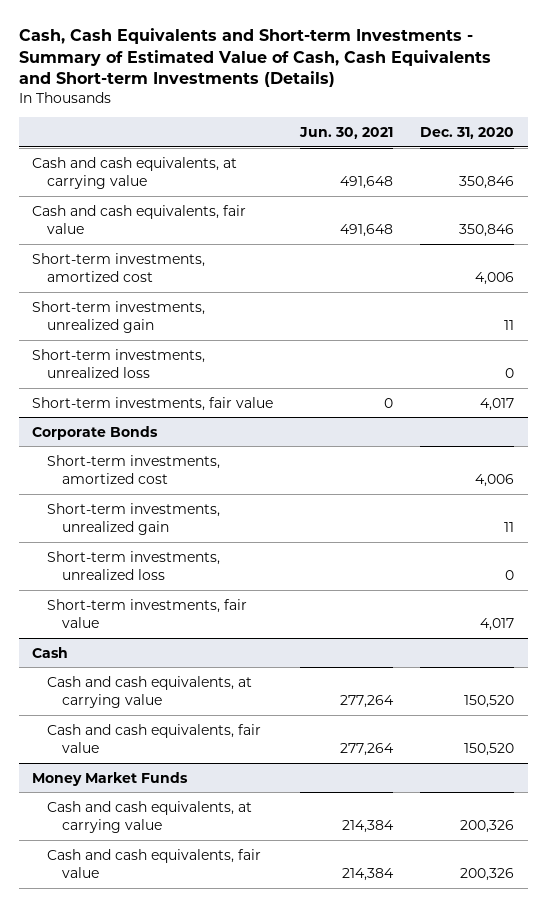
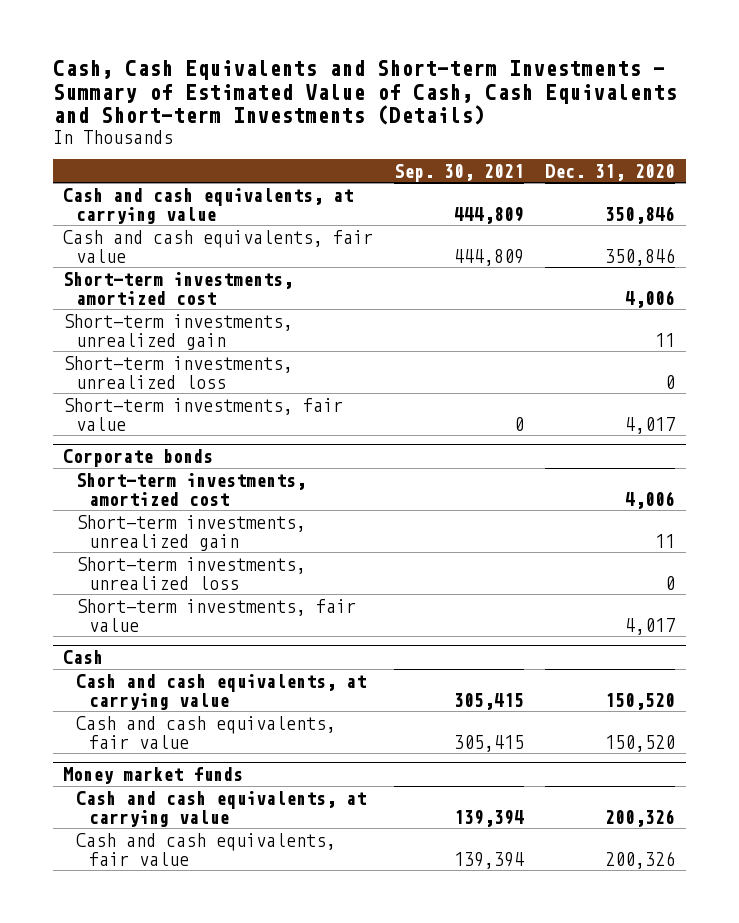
- | Jun. 30, 2021 | Dec. 31, 2020
+ | Sep. 30, 2021 | Dec. 31, 2020
- Corporate Bonds
+ Corporate bonds
- Money Market Funds
+ Money market funds

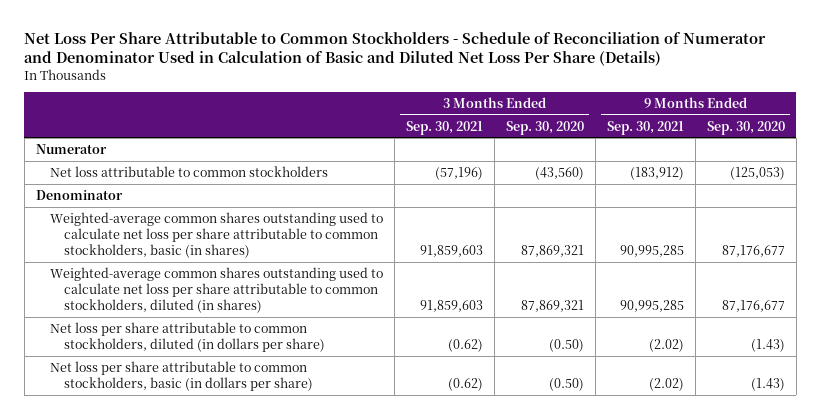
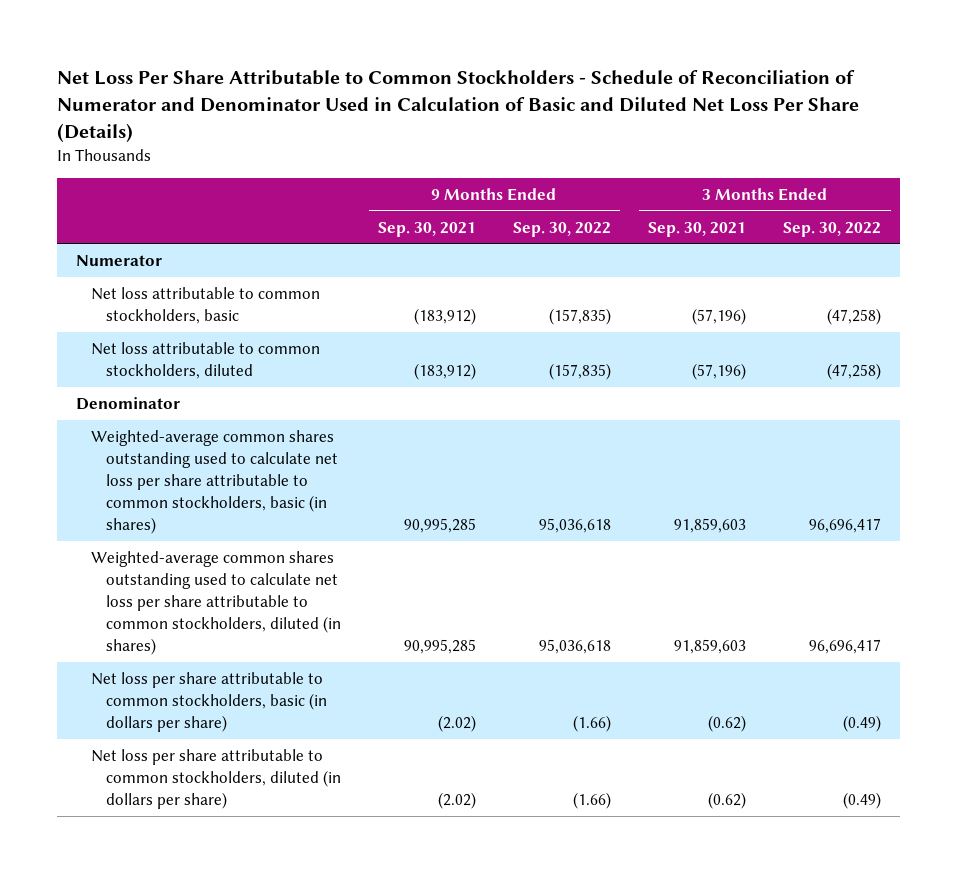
- | 3 Months Ended Sep. 30, 2021 | 3 Months Ended Sep. 30, 2020 | 9 Months Ended Sep. 30, 2021 | 9 Months Ended Sep. 30, 2020
+ | 9 Months Ended Sep. 30, 2021 | 9 Months Ended Sep. 30, 2022 | 3 Months Ended Sep. 30, 2021 | 3 Months Ended Sep. 30, 2022
- Net loss attributable to common stockholders | (57,196) | (43,560) | (183,912) | (125,053)
+ Net loss attributable to common stockholders, basic | (183,912) | (157,835) | (57,196) | (47,258)
+ Net loss attributable to common stockholders, diluted | (183,912) | (157,835) | (57,196) | (47,258)
moved down: Net loss per share attributable to common stockholders, diluted (in dollars per share) | (2.02) | (1.66) | (0.62) | (0.49)

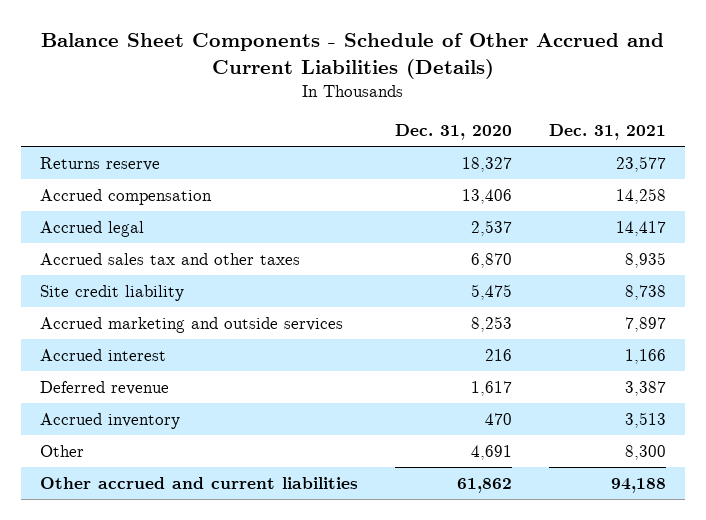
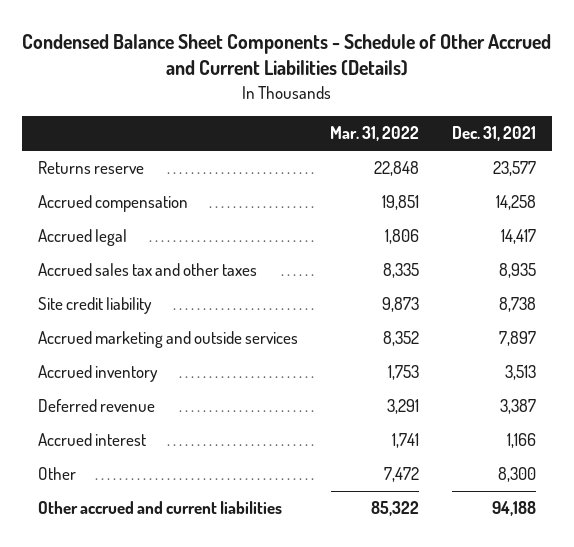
- Balance Sheet Components - Schedule of Other Accrued and Current Liabilities (Details)
+ Condensed Balance Sheet Components - Schedule of Other Accrued and Current Liabilities (Details)
- | Dec. 31, 2020 | Dec. 31, 2021
+ | Mar. 31, 2022 | Dec. 31, 2021
moved down: Deferred revenue | 3,291 | 3,387
moved down: Accrued interest | 1,741 | 1,166

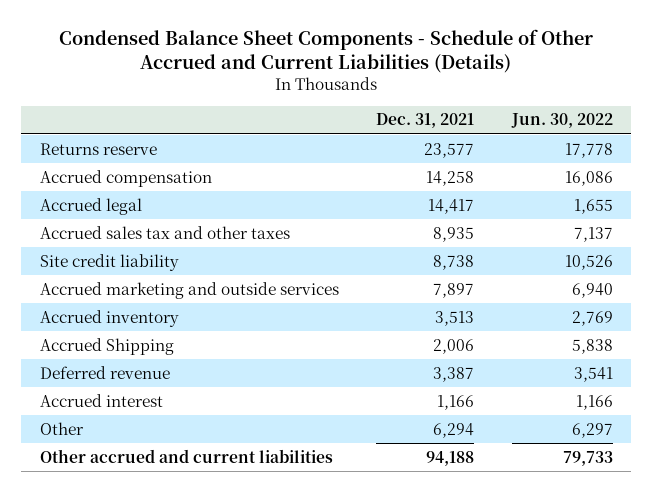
- | Mar. 31, 2022 | Dec. 31, 2021
+ | Dec. 31, 2021 | Jun. 30, 2022
+ Accrued Shipping | 2,006 | 5,838
- Other | 7,472 | 8,300
+ Other | 6,294 | 6,297

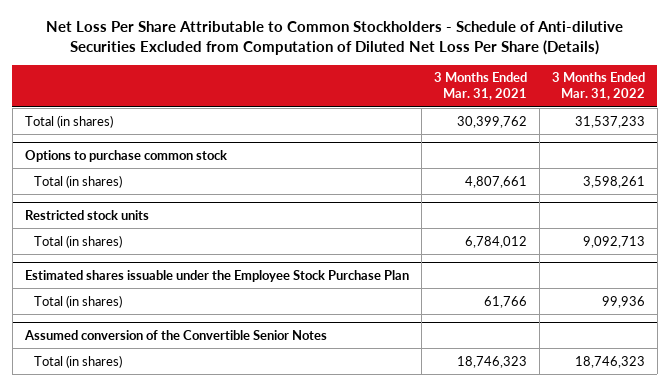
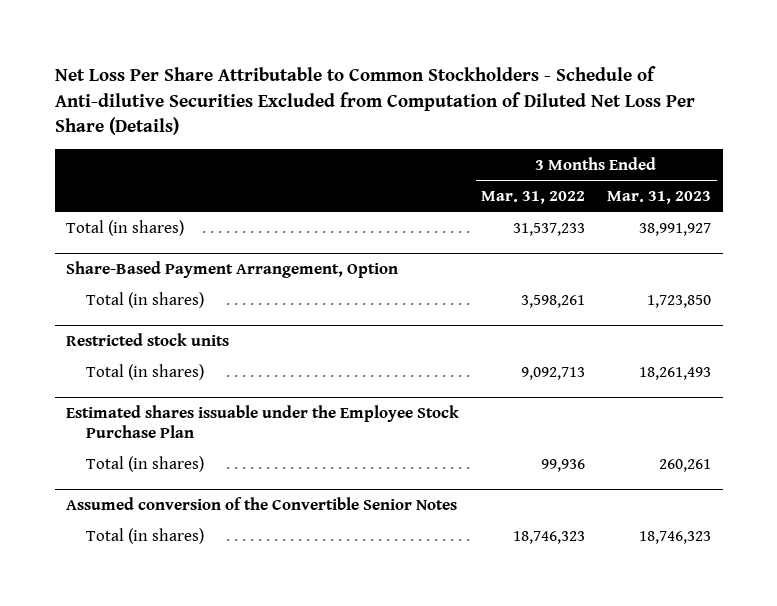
- | 3 Months Ended Mar. 31, 2021 | 3 Months Ended Mar. 31, 2022
+ | 3 Months Ended Mar. 31, 2022 | 3 Months Ended Mar. 31, 2023
- Options to purchase common stock
+ Share-Based Payment Arrangement, Option

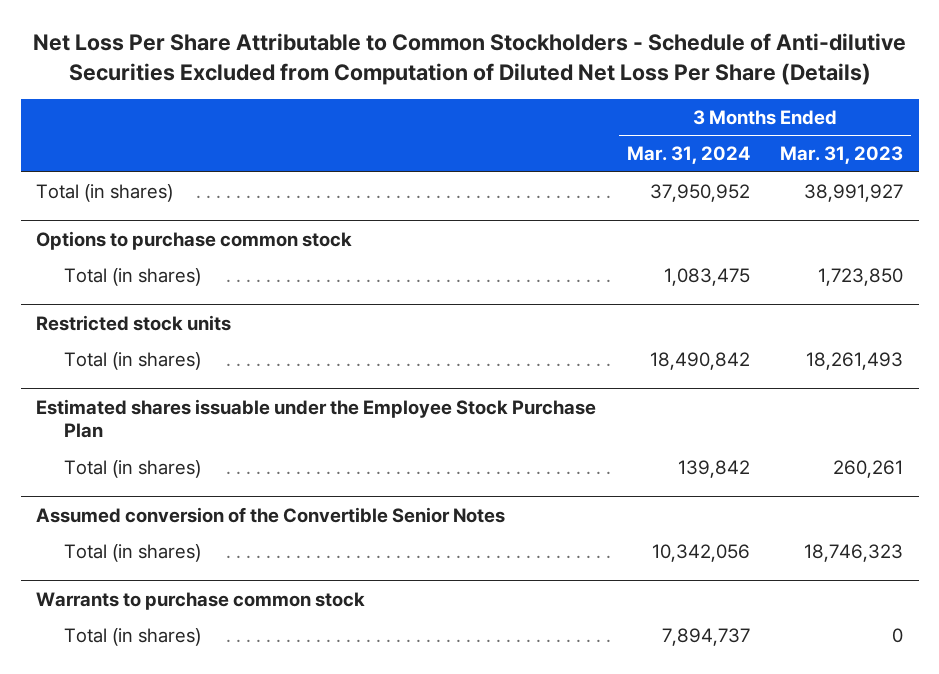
- | 3 Months Ended Mar. 31, 2022 | 3 Months Ended Mar. 31, 2023
+ | 3 Months Ended Mar. 31, 2024 | 3 Months Ended Mar. 31, 2023
- Share-Based Payment Arrangement, Option
+ Options to purchase common stock
+ Warrants to purchase common stock
+ Total (in shares) | 7,894,737 | 0

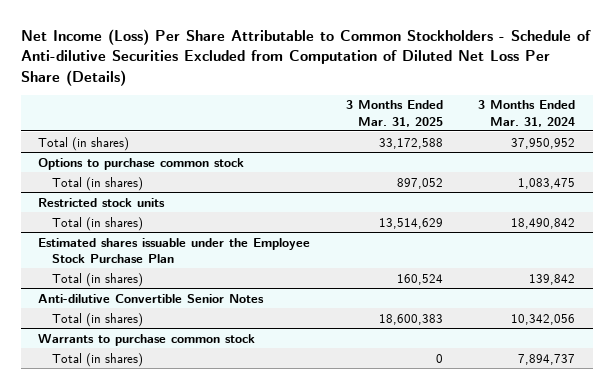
- Net Loss Per Share Attributable to Common Stockholders - Schedule of Anti-dilutive Securities Excluded from Computation of Diluted Net Loss Per Share (Details)
+ Net Income (Loss) Per Share Attributable to Common Stockholders - Schedule of Anti-dilutive Securities Excluded from Computation of Diluted Net Loss Per Share (Details)
- | 3 Months Ended Mar. 31, 2024 | 3 Months Ended Mar. 31, 2023
+ | 3 Months Ended Mar. 31, 2025 | 3 Months Ended Mar. 31, 2024
- Assumed conversion of the Convertible Senior Notes
+ Anti-dilutive Convertible Senior Notes

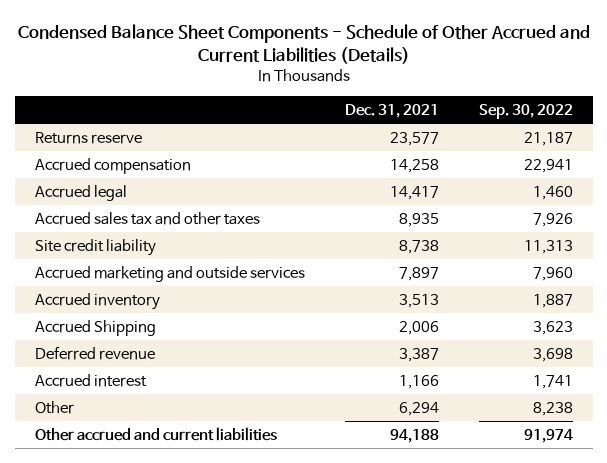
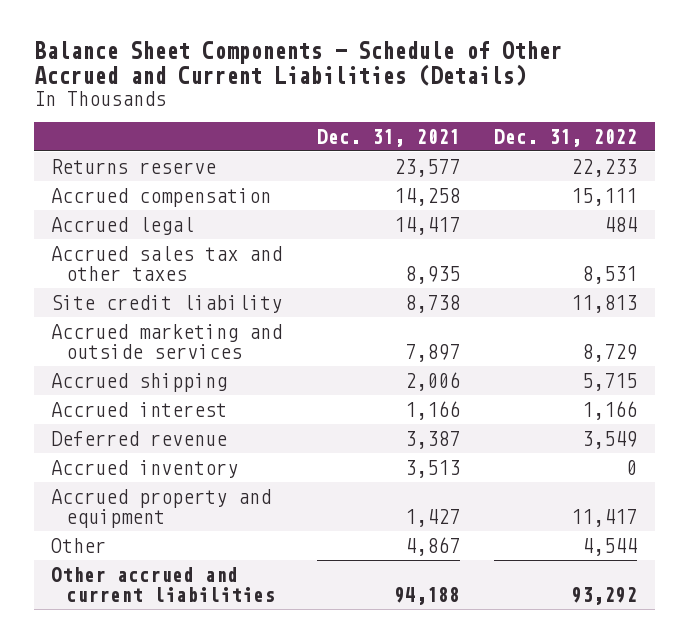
- Condensed Balance Sheet Components - Schedule of Other Accrued and Current Liabilities (Details)
+ Balance Sheet Components - Schedule of Other Accrued and Current Liabilities (Details)
- | Dec. 31, 2021 | Sep. 30, 2022
+ | Dec. 31, 2021 | Dec. 31, 2022
- Accrued Shipping | 2,006 | 3,623
+ Accrued shipping | 2,006 | 5,715
- Other | 6,294 | 8,238
moved down: Deferred revenue | 3,387 | 3,549
moved down: Accrued inventory | 3,513 | 0
+ Accrued property and equipment | 1,427 | 11,417
+ Other | 4,867 | 4,544

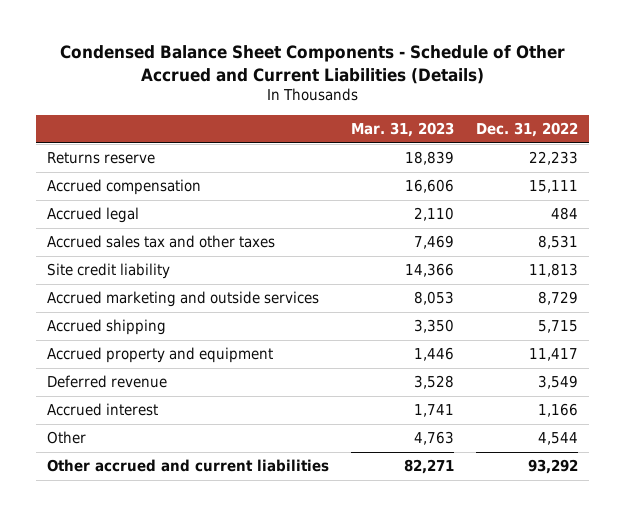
- Balance Sheet Components - Schedule of Other Accrued and Current Liabilities (Details)
+ Condensed Balance Sheet Components - Schedule of Other Accrued and Current Liabilities (Details)
- | Dec. 31, 2021 | Dec. 31, 2022
+ | Mar. 31, 2023 | Dec. 31, 2022
- Accrued inventory | 3,513 | 0
moved down: Deferred revenue | 3,528 | 3,549
moved down: Accrued interest | 1,741 | 1,166

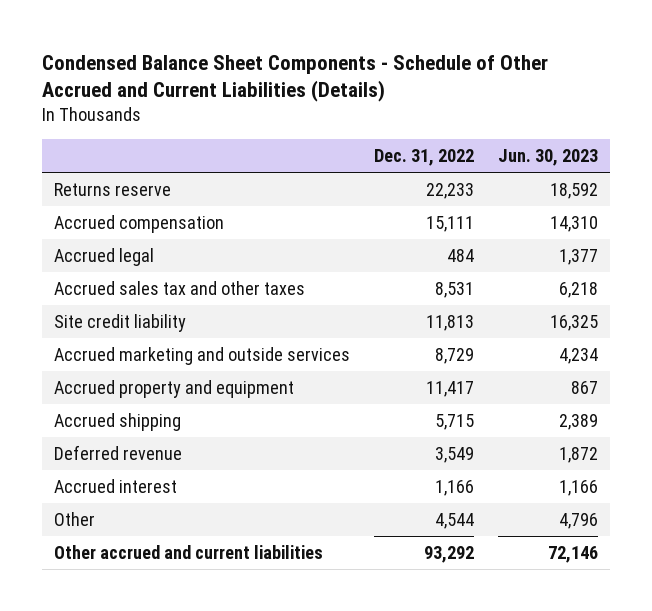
- | Mar. 31, 2023 | Dec. 31, 2022
+ | Dec. 31, 2022 | Jun. 30, 2023
moved down: Accrued shipping | 5,715 | 2,389

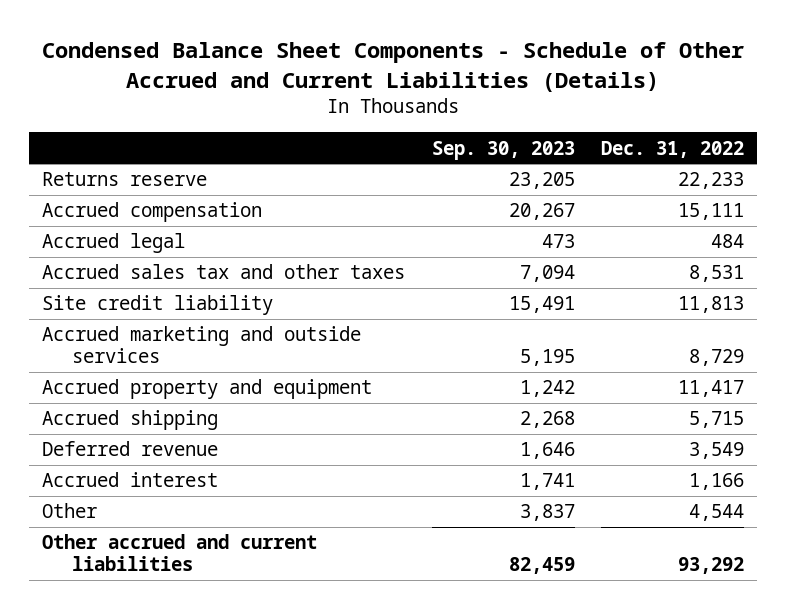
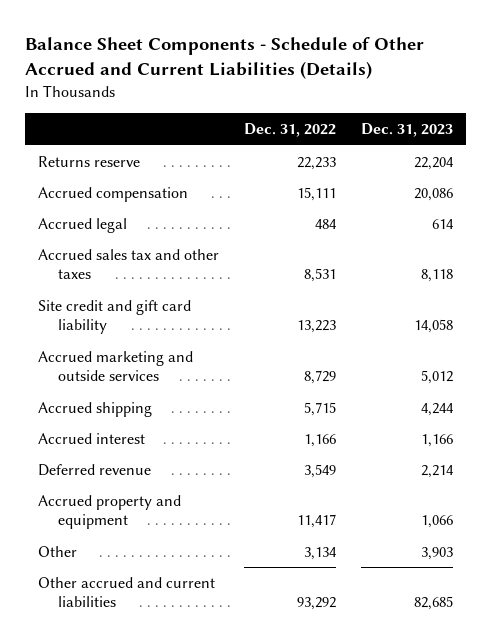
- Condensed Balance Sheet Components - Schedule of Other Accrued and Current Liabilities (Details)
+ Balance Sheet Components - Schedule of Other Accrued and Current Liabilities (Details)
- | Sep. 30, 2023 | Dec. 31, 2022
+ | Dec. 31, 2022 | Dec. 31, 2023
- Site credit liability | 15,491 | 11,813
+ Site credit and gift card liability | 13,223 | 14,058
- Other | 3,837 | 4,544
moved down: Deferred revenue | 3,549 | 2,214
moved down: Accrued property and equipment | 11,417 | 1,066
+ Other | 3,134 | 3,903

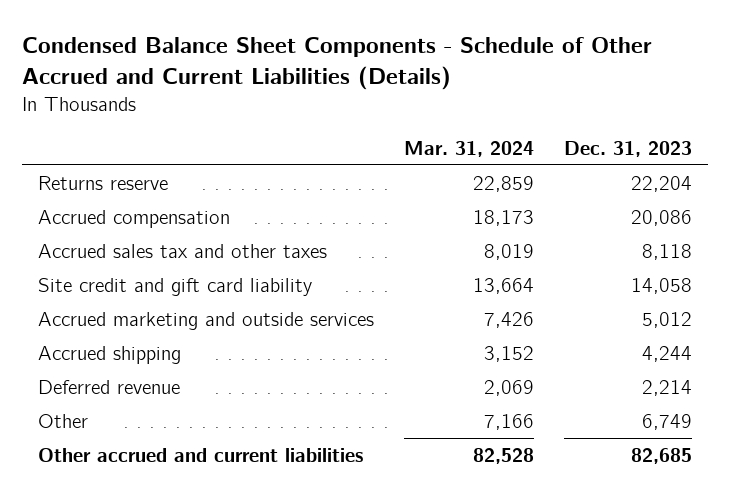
- Balance Sheet Components - Schedule of Other Accrued and Current Liabilities (Details)
+ Condensed Balance Sheet Components - Schedule of Other Accrued and Current Liabilities (Details)
- | Dec. 31, 2022 | Dec. 31, 2023
+ | Mar. 31, 2024 | Dec. 31, 2023
- Accrued legal | 484 | 614
- Accrued interest | 1,166 | 1,166
- Accrued property and equipment | 11,417 | 1,066
- Other | 3,134 | 3,903
+ Other | 7,166 | 6,749

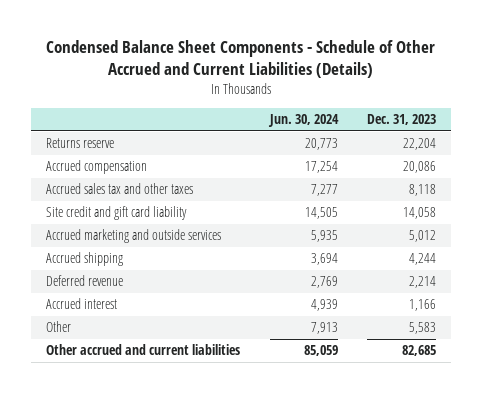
- | Mar. 31, 2024 | Dec. 31, 2023
+ | Jun. 30, 2024 | Dec. 31, 2023
- Other | 7,166 | 6,749
+ Accrued interest | 4,939 | 1,166
+ Other | 7,913 | 5,583

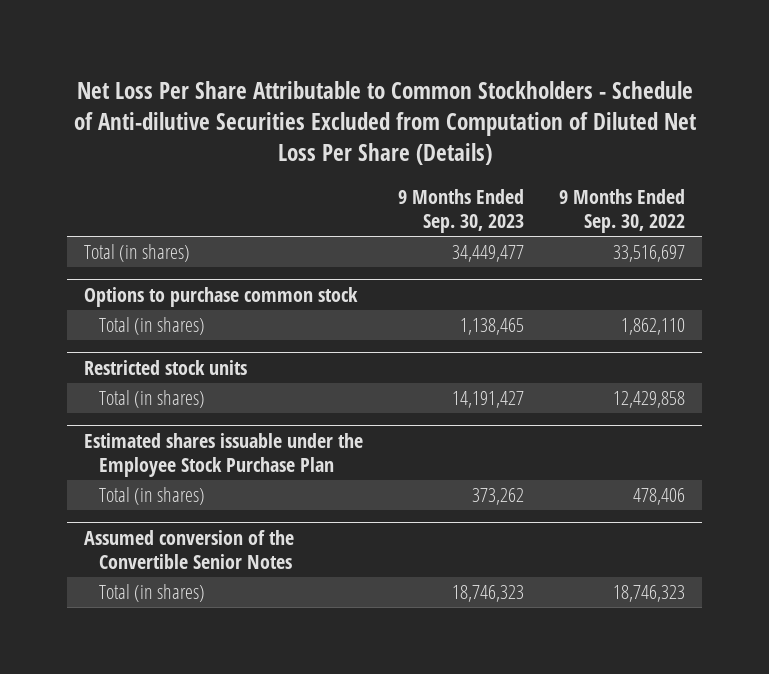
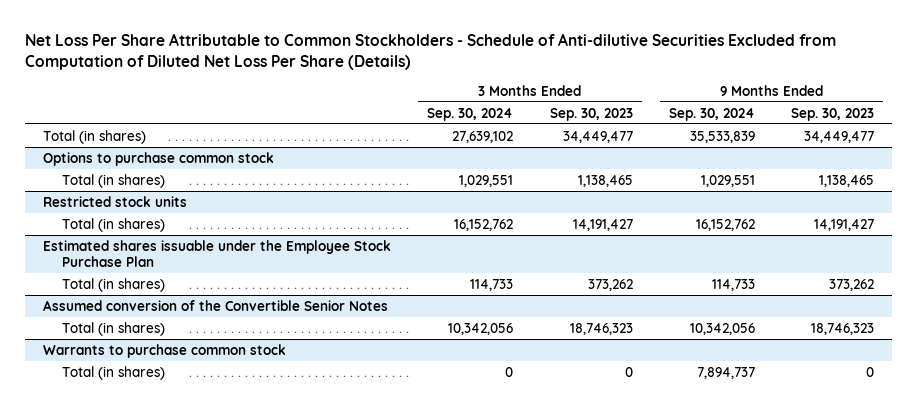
- | 9 Months Ended Sep. 30, 2023 | 9 Months Ended Sep. 30, 2022
+ | 3 Months Ended Sep. 30, 2024 | 3 Months Ended Sep. 30, 2023 | 9 Months Ended Sep. 30, 2024 | 9 Months Ended Sep. 30, 2023
+ Warrants to purchase common stock
+ Total (in shares) | 0 | 0 | 7,894,737 | 0

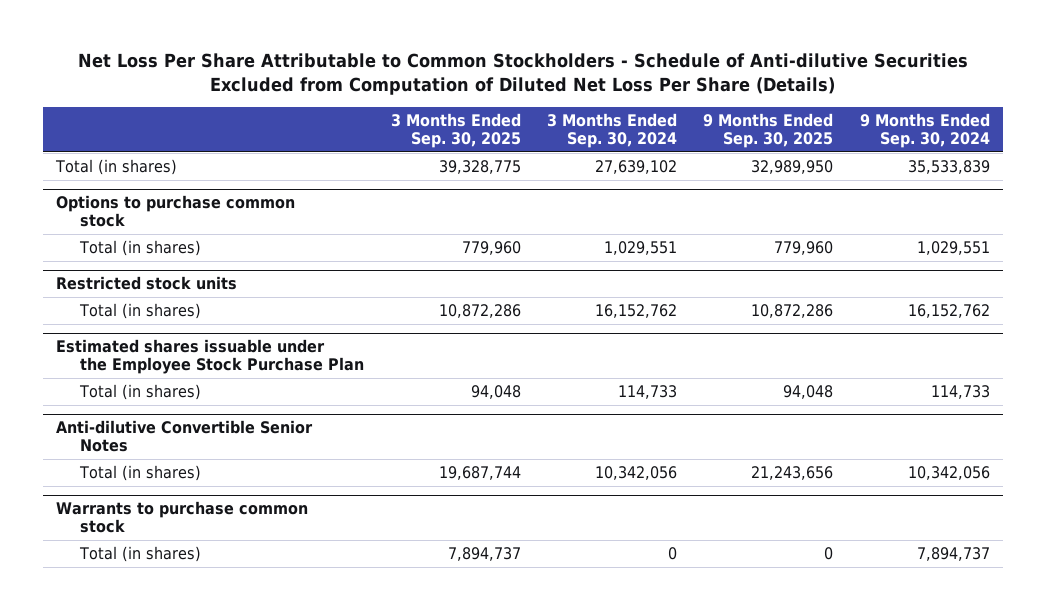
- | 3 Months Ended Sep. 30, 2024 | 3 Months Ended Sep. 30, 2023 | 9 Months Ended Sep. 30, 2024 | 9 Months Ended Sep. 30, 2023
+ | 3 Months Ended Sep. 30, 2025 | 3 Months Ended Sep. 30, 2024 | 9 Months Ended Sep. 30, 2025 | 9 Months Ended Sep. 30, 2024
- Assumed conversion of the Convertible Senior Notes
+ Anti-dilutive Convertible Senior Notes

